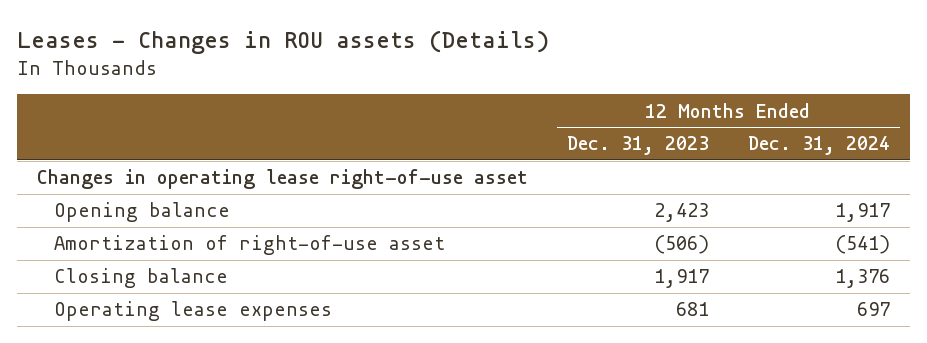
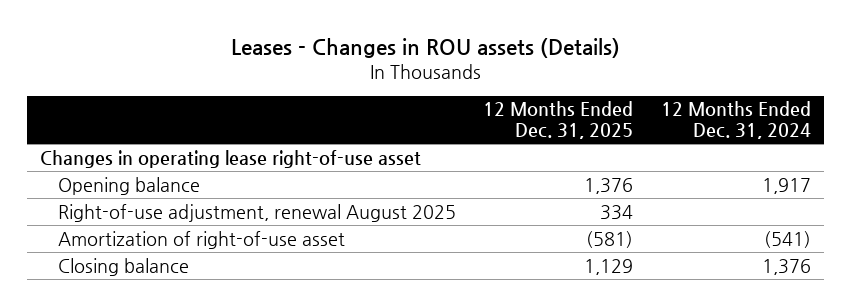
- | 12 Months Ended Dec. 31, 2023 | 12 Months Ended Dec. 31, 2024
+ | 12 Months Ended Dec. 31, 2025 | 12 Months Ended Dec. 31, 2024
+ Right-of-use adjustment, renewal August 2025 | 334 |
- Operating lease expenses | 681 | 697

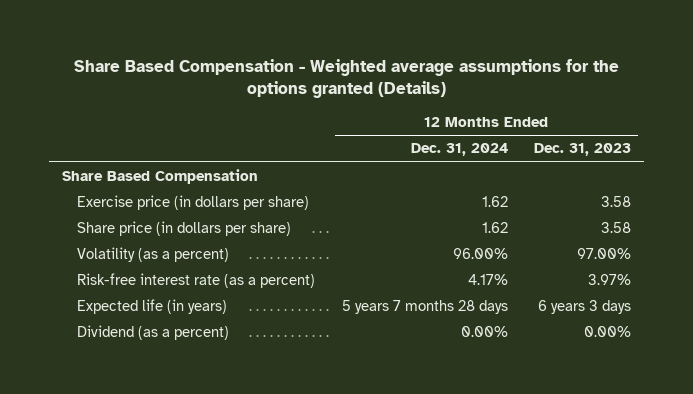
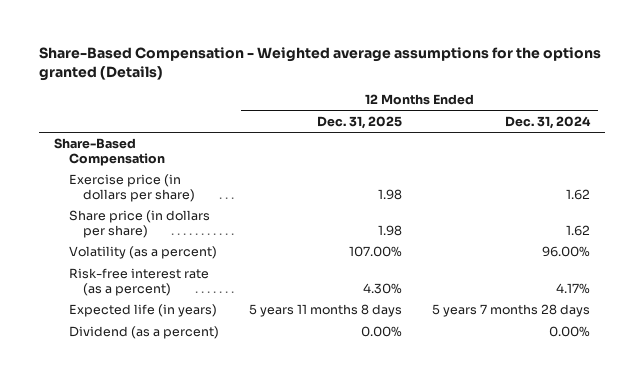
- Share Based Compensation - Weighted average assumptions for the options granted (Details)
+ Share-Based Compensation - Weighted average assumptions for the options granted (Details)
- | 12 Months Ended Dec. 31, 2024 | 12 Months Ended Dec. 31, 2023
+ | 12 Months Ended Dec. 31, 2025 | 12 Months Ended Dec. 31, 2024
- Share Based Compensation
+ Share-Based Compensation

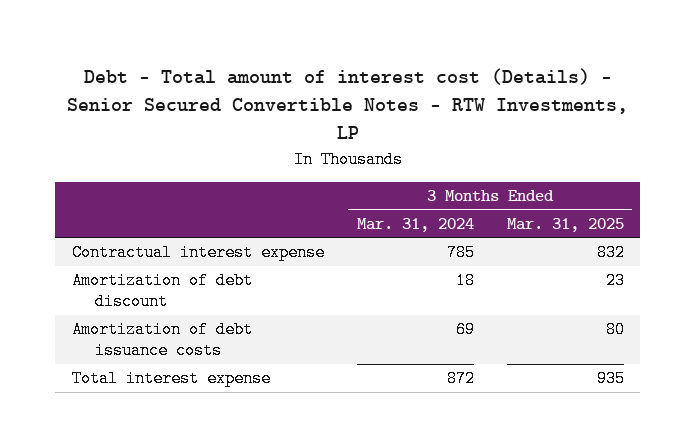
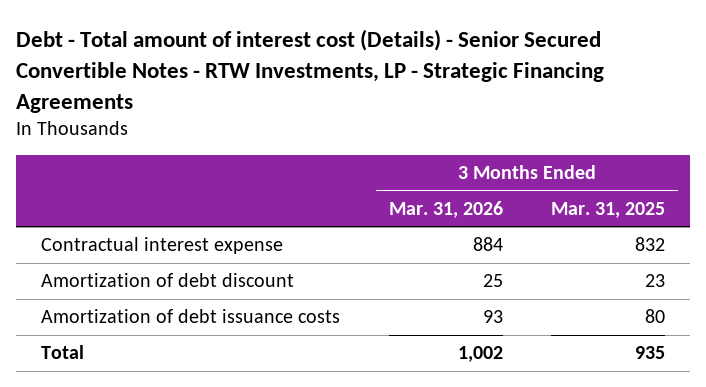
- Debt - Total amount of interest cost (Details) - Senior Secured Convertible Notes - RTW Investments, LP
+ Debt - Total amount of interest cost (Details) - Senior Secured Convertible Notes - RTW Investments, LP - Strategic Financing Agreements
- | 3 Months Ended Mar. 31, 2024 | 3 Months Ended Mar. 31, 2025
+ | 3 Months Ended Mar. 31, 2026 | 3 Months Ended Mar. 31, 2025
- Total interest expense | 872 | 935
+ Total | 1,002 | 935

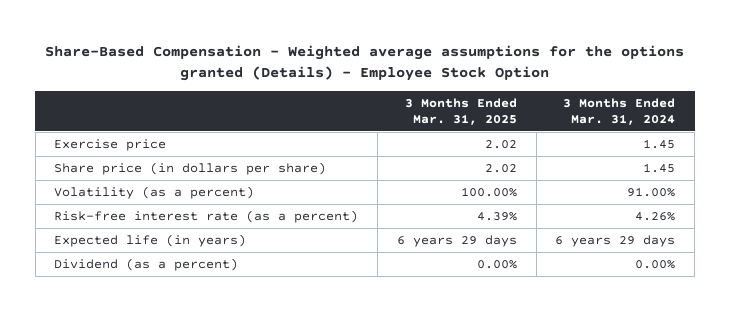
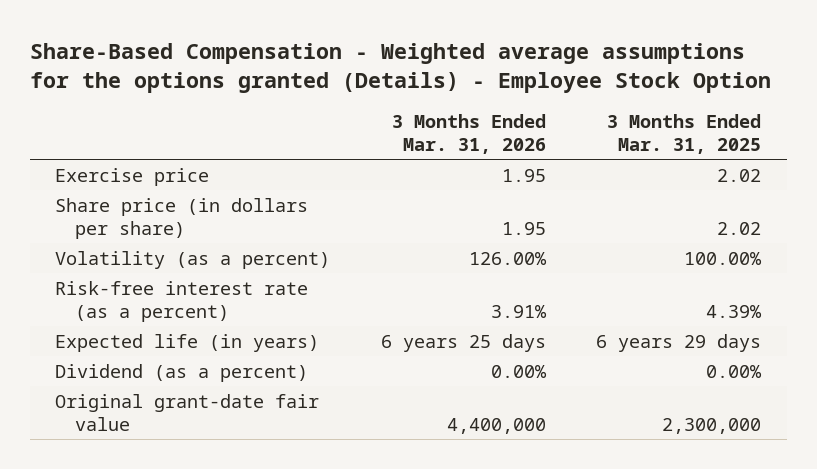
- | 3 Months Ended Mar. 31, 2025 | 3 Months Ended Mar. 31, 2024
+ | 3 Months Ended Mar. 31, 2026 | 3 Months Ended Mar. 31, 2025
+ Original grant-date fair value | 4,400,000 | 2,300,000

